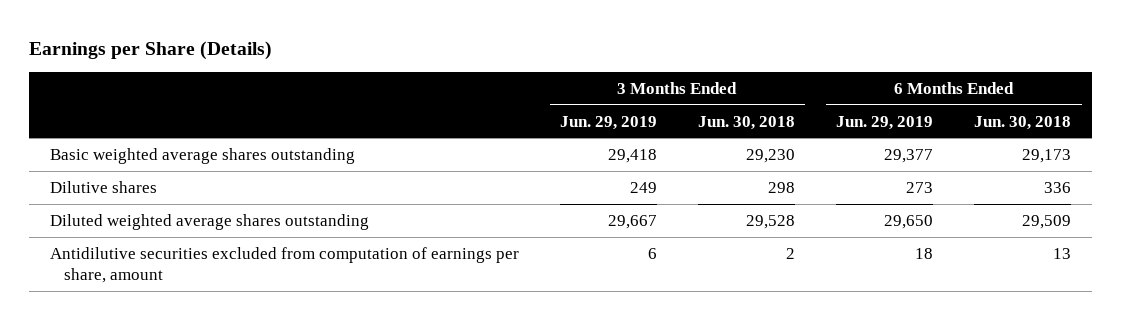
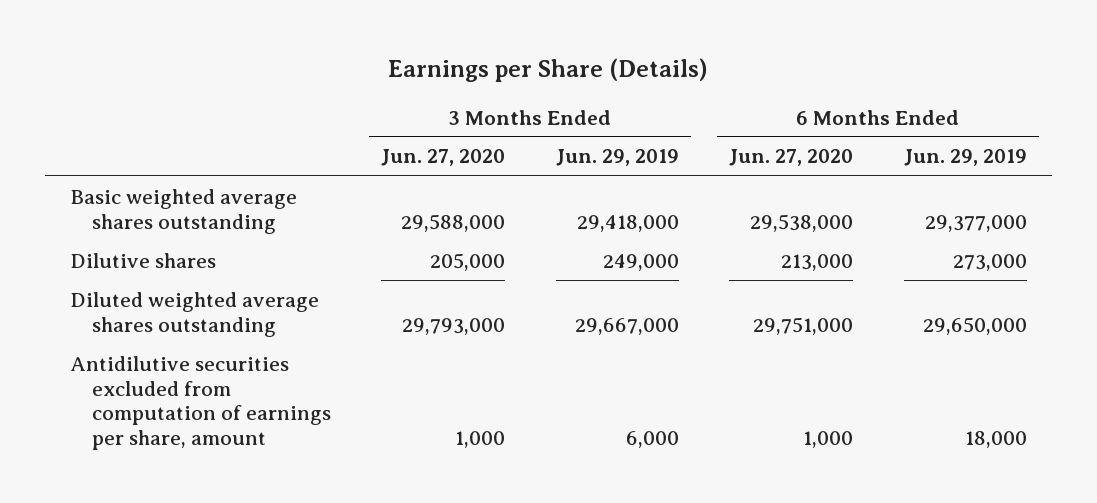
- | 3 Months Ended Jun. 29, 2019 | 3 Months Ended Jun. 30, 2018 | 6 Months Ended Jun. 29, 2019 | 6 Months Ended Jun. 30, 2018
+ | 3 Months Ended Jun. 27, 2020 | 3 Months Ended Jun. 29, 2019 | 6 Months Ended Jun. 27, 2020 | 6 Months Ended Jun. 29, 2019
- Basic weighted average shares outstanding | 29,418 | 29,230 | 29,377 | 29,173
- Dilutive shares | 249 | 298 | 273 | 336
- Diluted weighted average shares outstanding | 29,667 | 29,528 | 29,650 | 29,509
- Antidilutive securities excluded from computation of earnings per share, amount | 6 | 2 | 18 | 13
+ Basic weighted average shares outstanding | 29,588,000 | 29,418,000 | 29,538,000 | 29,377,000
+ Dilutive shares | 205,000 | 249,000 | 213,000 | 273,000
+ Diluted weighted average shares outstanding | 29,793,000 | 29,667,000 | 29,751,000 | 29,650,000
+ Antidilutive securities excluded from computation of earnings per share, amount | 1,000 | 6,000 | 1,000 | 18,000

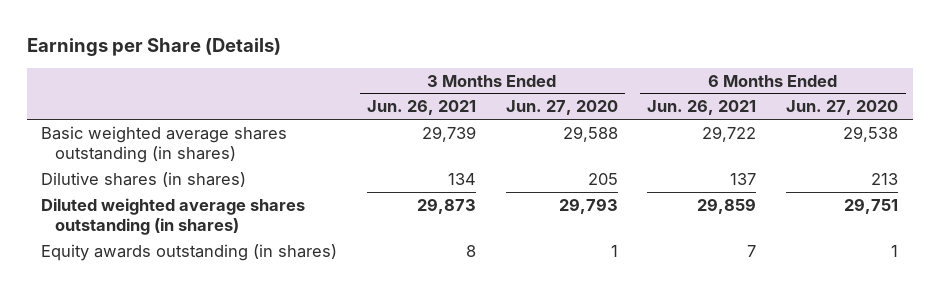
- | 3 Months Ended Jun. 27, 2020 | 3 Months Ended Jun. 29, 2019 | 6 Months Ended Jun. 27, 2020 | 6 Months Ended Jun. 29, 2019
+ | 3 Months Ended Jun. 26, 2021 | 3 Months Ended Jun. 27, 2020 | 6 Months Ended Jun. 26, 2021 | 6 Months Ended Jun. 27, 2020
- Basic weighted average shares outstanding | 29,588,000 | 29,418,000 | 29,538,000 | 29,377,000
- Dilutive shares | 205,000 | 249,000 | 213,000 | 273,000
- Diluted weighted average shares outstanding | 29,793,000 | 29,667,000 | 29,751,000 | 29,650,000
- Antidilutive securities excluded from computation of earnings per share, amount | 1,000 | 6,000 | 1,000 | 18,000
+ Basic weighted average shares outstanding (in shares) | 29,739 | 29,588 | 29,722 | 29,538
+ Dilutive shares (in shares) | 134 | 205 | 137 | 213
+ Diluted weighted average shares outstanding (in shares) | 29,873 | 29,793 | 29,859 | 29,751
+ Equity awards outstanding (in shares) | 8 | 1 | 7 | 1

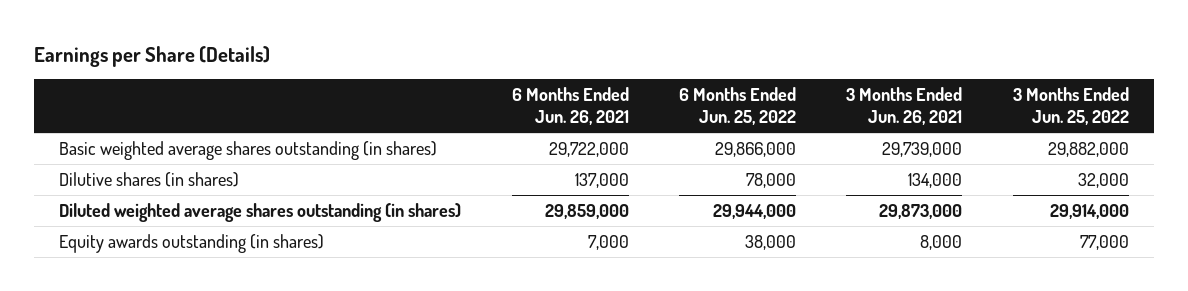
- | 3 Months Ended Jun. 26, 2021 | 3 Months Ended Jun. 27, 2020 | 6 Months Ended Jun. 26, 2021 | 6 Months Ended Jun. 27, 2020
+ | 6 Months Ended Jun. 26, 2021 | 6 Months Ended Jun. 25, 2022 | 3 Months Ended Jun. 26, 2021 | 3 Months Ended Jun. 25, 2022
- Basic weighted average shares outstanding (in shares) | 29,739 | 29,588 | 29,722 | 29,538
- Dilutive shares (in shares) | 134 | 205 | 137 | 213
- Diluted weighted average shares outstanding (in shares) | 29,873 | 29,793 | 29,859 | 29,751
- Equity awards outstanding (in shares) | 8 | 1 | 7 | 1
+ Basic weighted average shares outstanding (in shares) | 29,722,000 | 29,866,000 | 29,739,000 | 29,882,000
+ Dilutive shares (in shares) | 137,000 | 78,000 | 134,000 | 32,000
+ Diluted weighted average shares outstanding (in shares) | 29,859,000 | 29,944,000 | 29,873,000 | 29,914,000
+ Equity awards outstanding (in shares) | 7,000 | 38,000 | 8,000 | 77,000

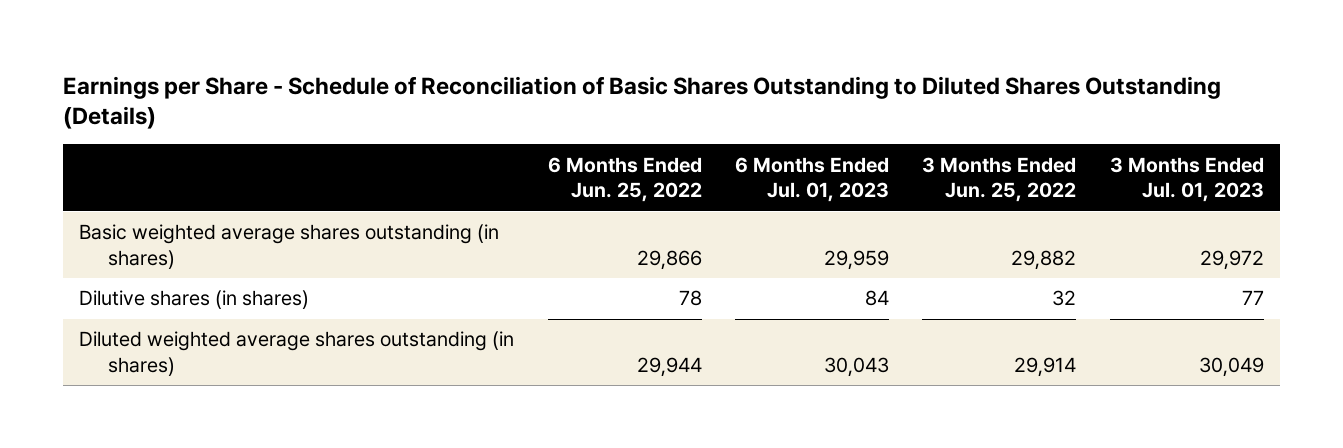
- Earnings per Share (Details)
+ Earnings per Share - Schedule of Reconciliation of Basic Shares Outstanding to Diluted Shares Outstanding (Details)
- | 6 Months Ended Jun. 26, 2021 | 6 Months Ended Jun. 25, 2022 | 3 Months Ended Jun. 26, 2021 | 3 Months Ended Jun. 25, 2022
+ | 6 Months Ended Jun. 25, 2022 | 6 Months Ended Jul. 01, 2023 | 3 Months Ended Jun. 25, 2022 | 3 Months Ended Jul. 01, 2023
- Basic weighted average shares outstanding (in shares) | 29,722,000 | 29,866,000 | 29,739,000 | 29,882,000
- Dilutive shares (in shares) | 137,000 | 78,000 | 134,000 | 32,000
- Diluted weighted average shares outstanding (in shares) | 29,859,000 | 29,944,000 | 29,873,000 | 29,914,000
- Equity awards outstanding (in shares) | 7,000 | 38,000 | 8,000 | 77,000
+ Basic weighted average shares outstanding (in shares) | 29,866 | 29,959 | 29,882 | 29,972
+ Dilutive shares (in shares) | 78 | 84 | 32 | 77
+ Diluted weighted average shares outstanding (in shares) | 29,944 | 30,043 | 29,914 | 30,049

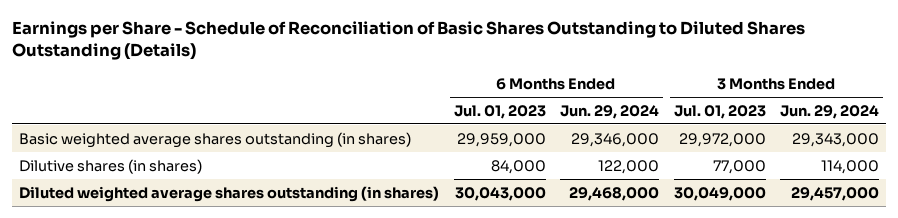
- | 6 Months Ended Jun. 25, 2022 | 6 Months Ended Jul. 01, 2023 | 3 Months Ended Jun. 25, 2022 | 3 Months Ended Jul. 01, 2023
+ | 6 Months Ended Jul. 01, 2023 | 6 Months Ended Jun. 29, 2024 | 3 Months Ended Jul. 01, 2023 | 3 Months Ended Jun. 29, 2024
- Basic weighted average shares outstanding (in shares) | 29,866 | 29,959 | 29,882 | 29,972
- Dilutive shares (in shares) | 78 | 84 | 32 | 77
- Diluted weighted average shares outstanding (in shares) | 29,944 | 30,043 | 29,914 | 30,049
+ Basic weighted average shares outstanding (in shares) | 29,959,000 | 29,346,000 | 29,972,000 | 29,343,000
+ Dilutive shares (in shares) | 84,000 | 122,000 | 77,000 | 114,000
+ Diluted weighted average shares outstanding (in shares) | 30,043,000 | 29,468,000 | 30,049,000 | 29,457,000

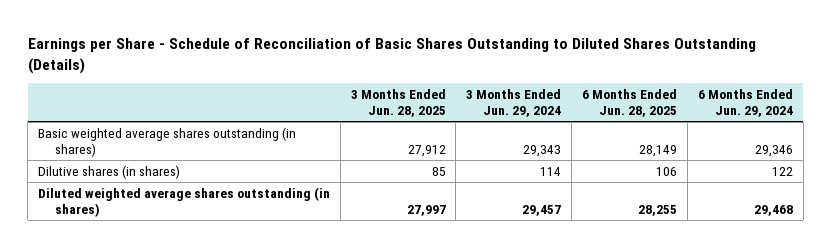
- | 6 Months Ended Jul. 01, 2023 | 6 Months Ended Jun. 29, 2024 | 3 Months Ended Jul. 01, 2023 | 3 Months Ended Jun. 29, 2024
+ | 3 Months Ended Jun. 28, 2025 | 3 Months Ended Jun. 29, 2024 | 6 Months Ended Jun. 28, 2025 | 6 Months Ended Jun. 29, 2024
- Basic weighted average shares outstanding (in shares) | 29,959,000 | 29,346,000 | 29,972,000 | 29,343,000
- Dilutive shares (in shares) | 84,000 | 122,000 | 77,000 | 114,000
- Diluted weighted average shares outstanding (in shares) | 30,043,000 | 29,468,000 | 30,049,000 | 29,457,000
+ Basic weighted average shares outstanding (in shares) | 27,912 | 29,343 | 28,149 | 29,346
+ Dilutive shares (in shares) | 85 | 114 | 106 | 122
+ Diluted weighted average shares outstanding (in shares) | 27,997 | 29,457 | 28,255 | 29,468

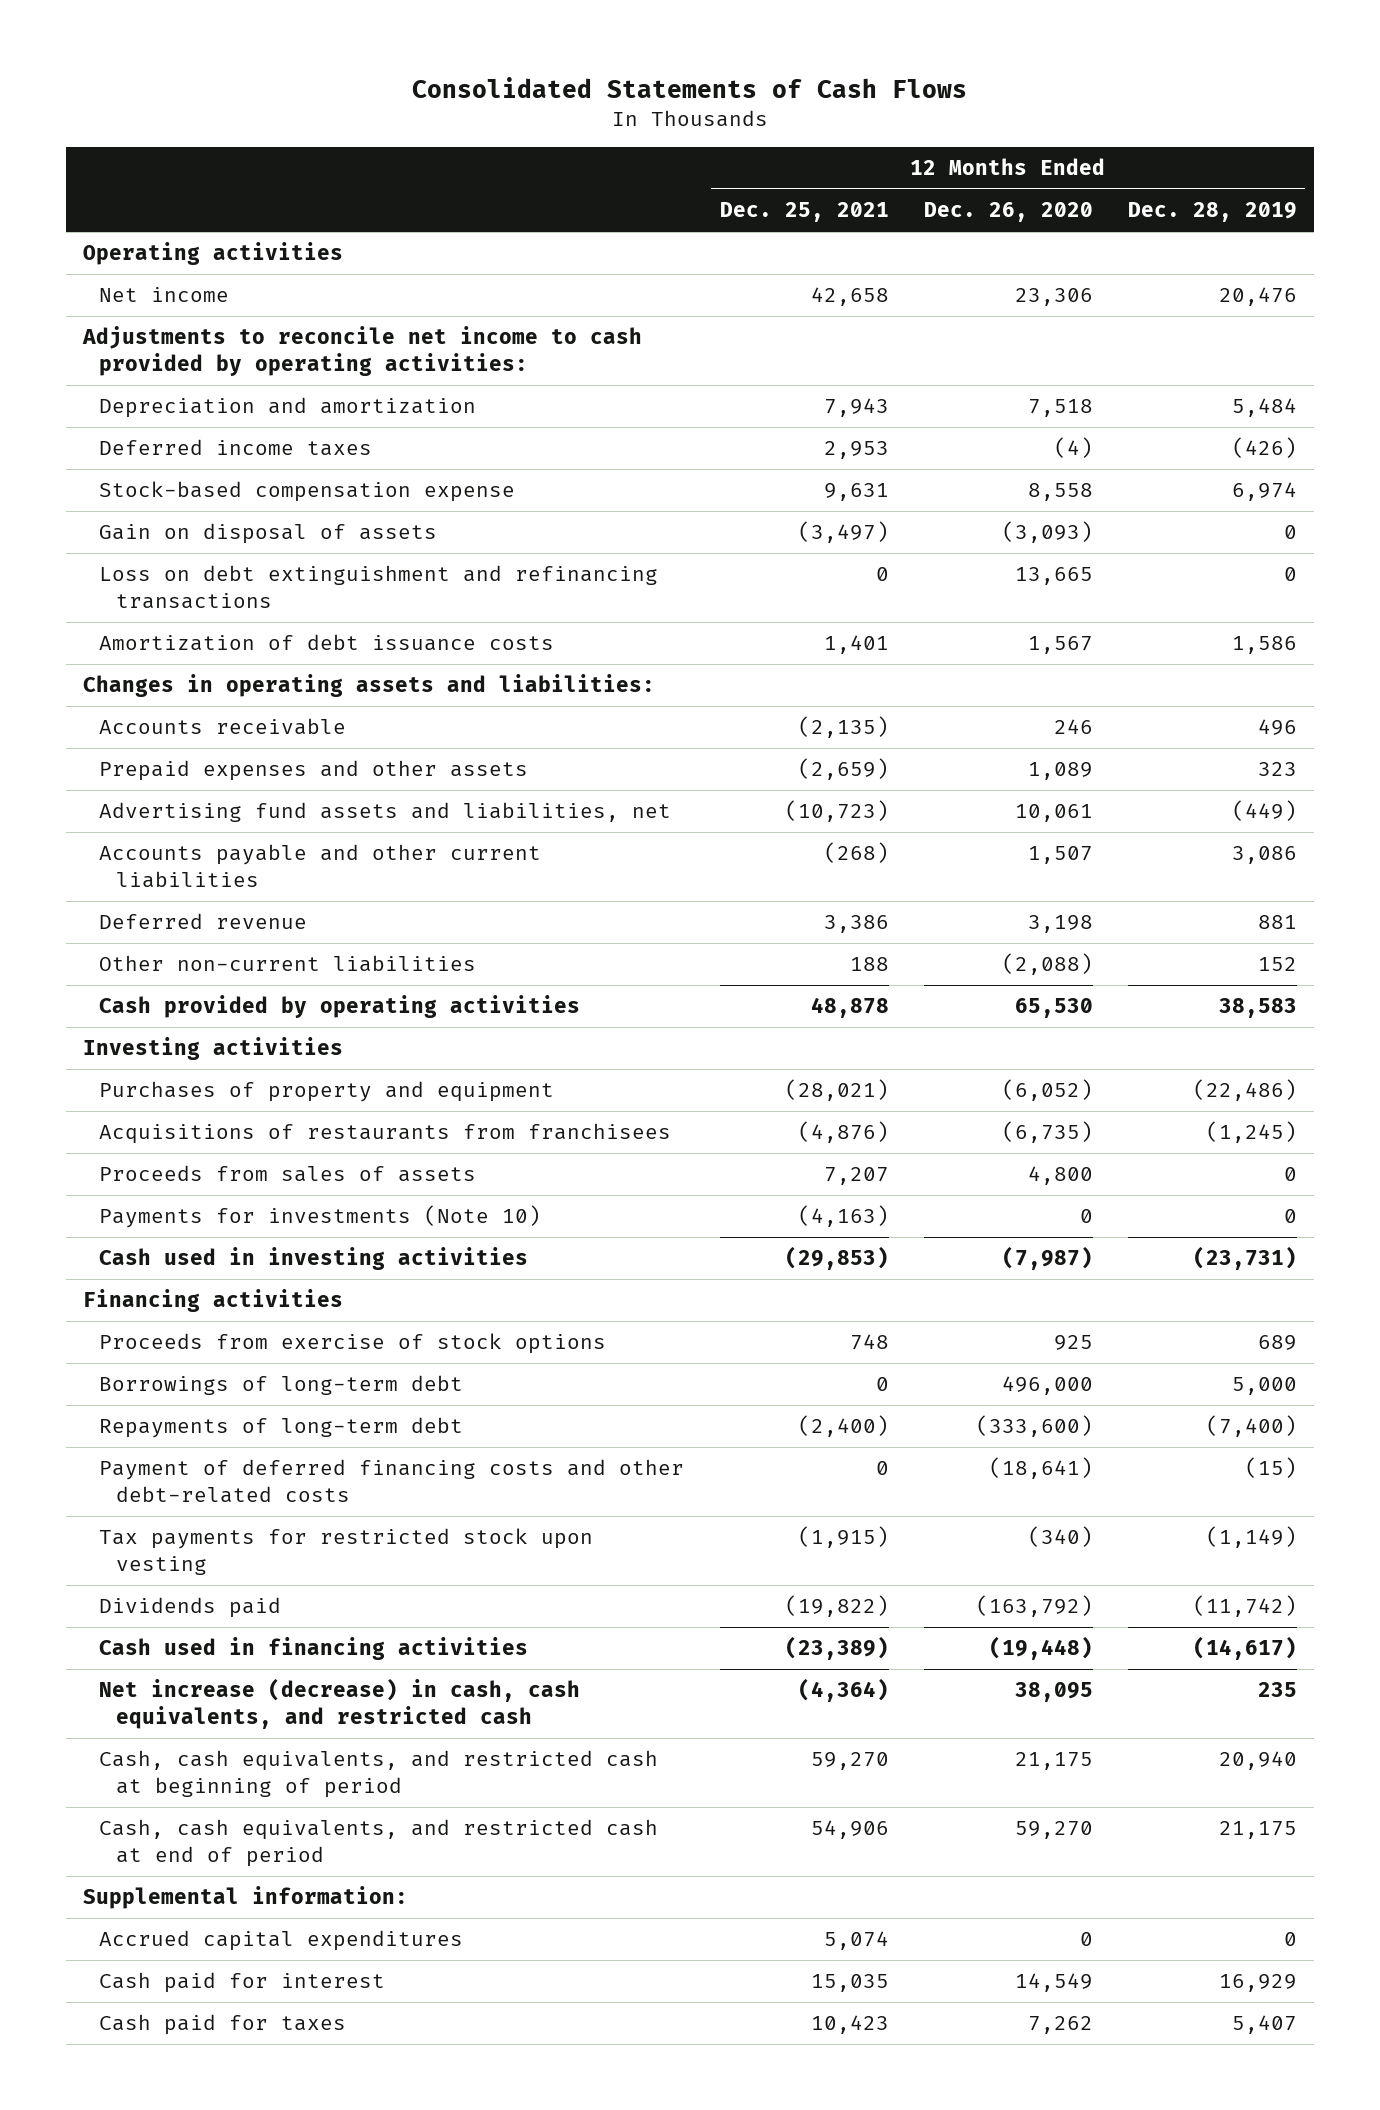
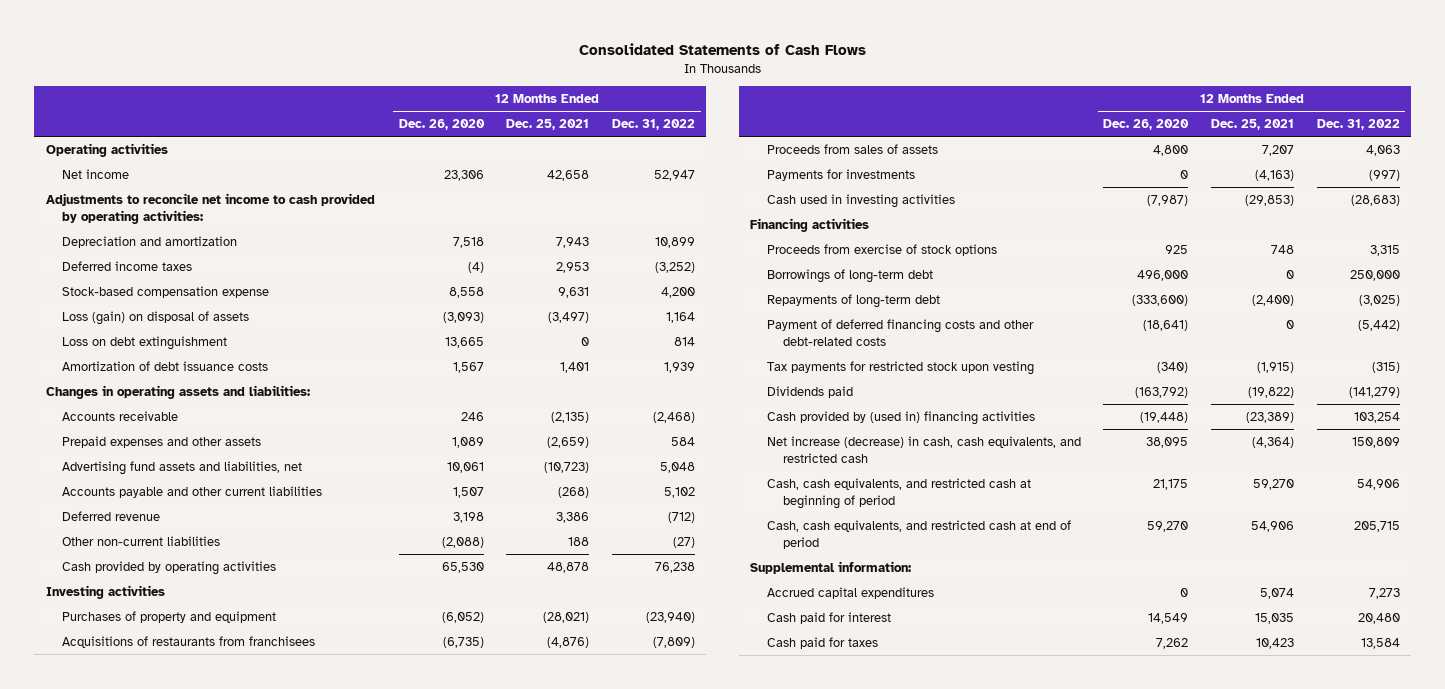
- | 12 Months Ended Dec. 25, 2021 | 12 Months Ended Dec. 26, 2020 | 12 Months Ended Dec. 28, 2019
+ | 12 Months Ended Dec. 26, 2020 | 12 Months Ended Dec. 25, 2021 | 12 Months Ended Dec. 31, 2022
- Gain on disposal of assets | (3,497) | (3,093) | 0
- Loss on debt extinguishment and refinancing transactions | 0 | 13,665 | 0
+ Loss (gain) on disposal of assets | (3,093) | (3,497) | 1,164
+ Loss on debt extinguishment | 13,665 | 0 | 814
- Payments for investments (Note 10) | (4,163) | 0 | 0
+ Payments for investments | 0 | (4,163) | (997)
- Cash used in financing activities | (23,389) | (19,448) | (14,617)
+ Cash provided by (used in) financing activities | (19,448) | (23,389) | 103,254

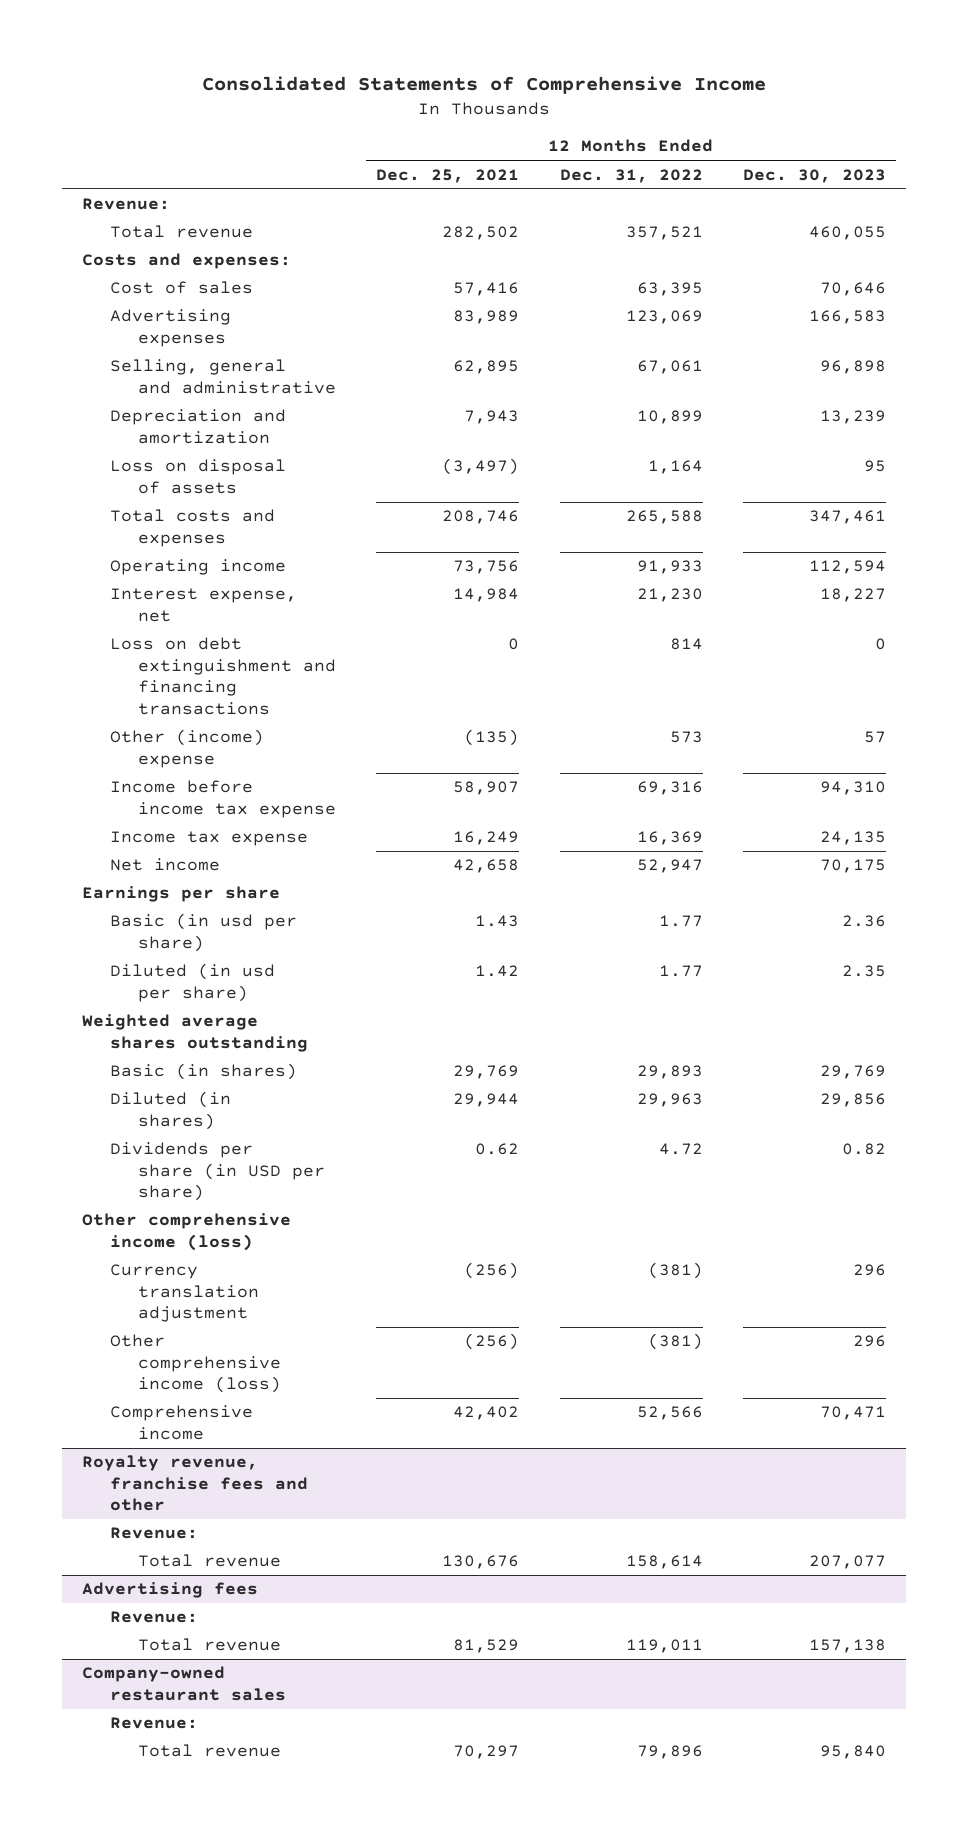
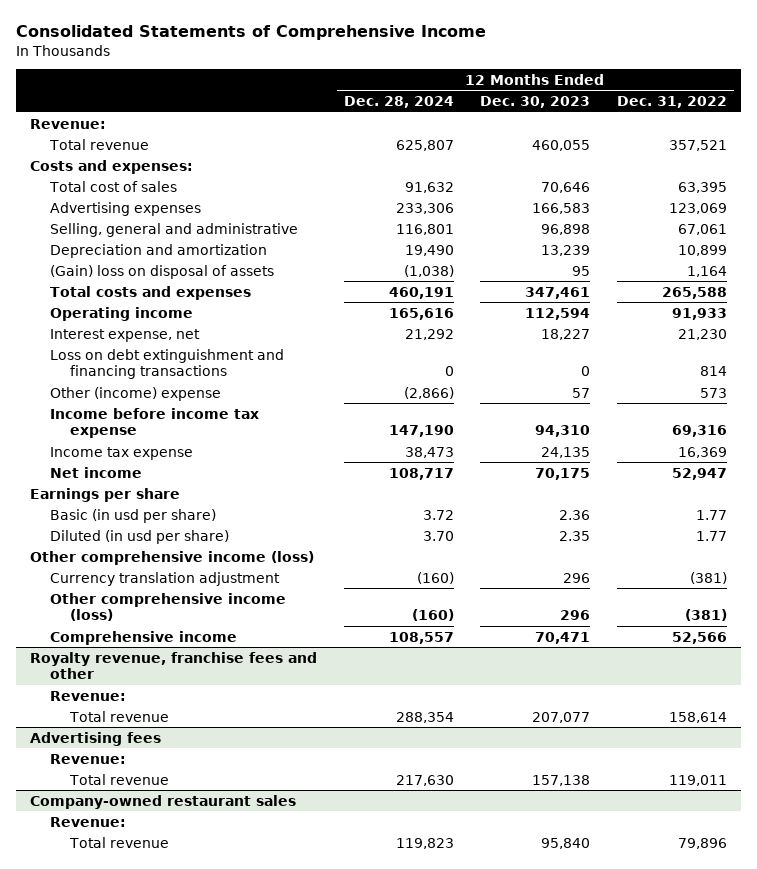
- | 12 Months Ended Dec. 25, 2021 | 12 Months Ended Dec. 31, 2022 | 12 Months Ended Dec. 30, 2023
+ | 12 Months Ended Dec. 28, 2024 | 12 Months Ended Dec. 30, 2023 | 12 Months Ended Dec. 31, 2022
- Cost of sales | 57,416 | 63,395 | 70,646
+ Total cost of sales | 91,632 | 70,646 | 63,395
- Loss on disposal of assets | (3,497) | 1,164 | 95
+ (Gain) loss on disposal of assets | (1,038) | 95 | 1,164
- Weighted average shares outstanding
- Basic (in shares) | 29,769 | 29,893 | 29,769
- Diluted (in shares) | 29,944 | 29,963 | 29,856
- Dividends per share (in USD per share) | 0.62 | 4.72 | 0.82

